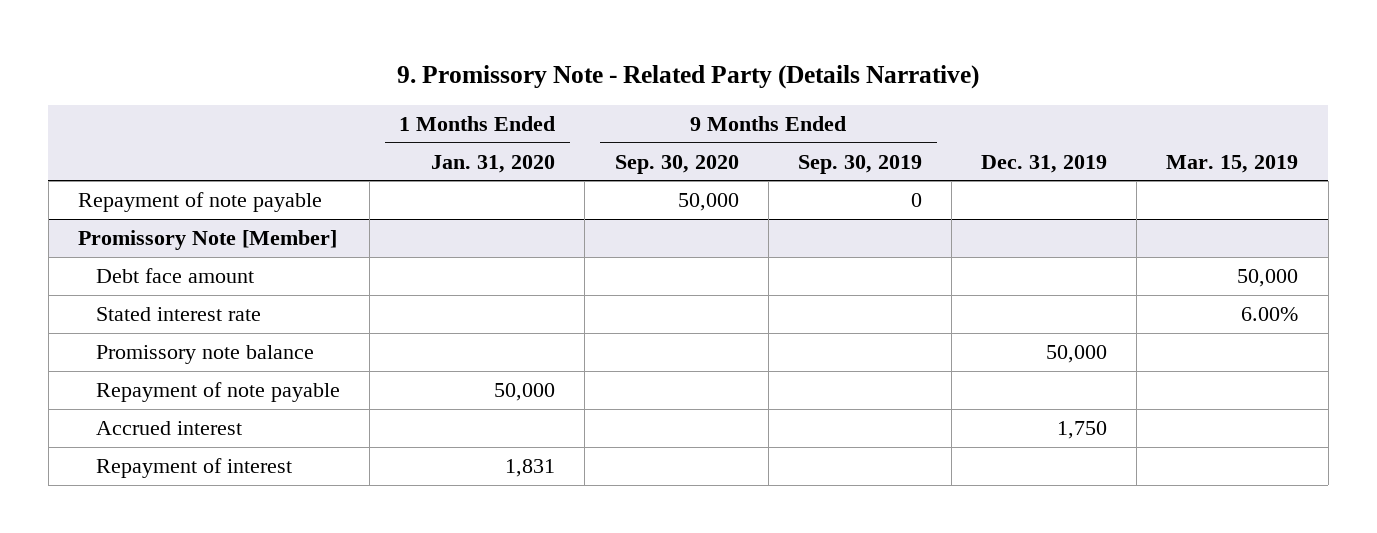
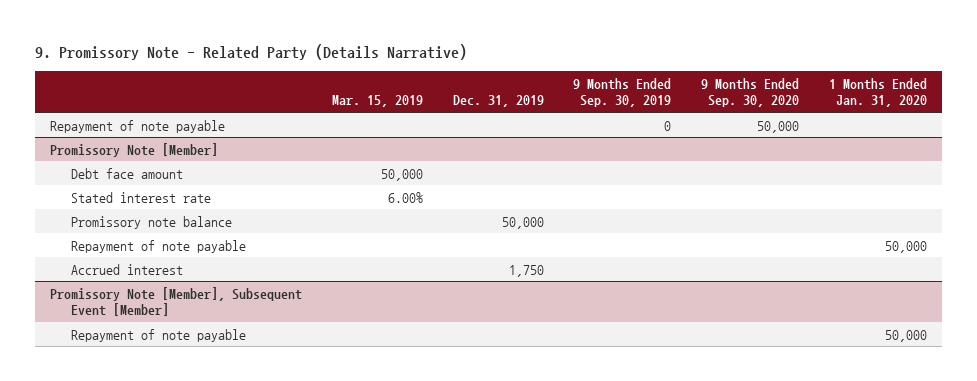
- | 1 Months Ended Jan. 31, 2020 | 9 Months Ended Sep. 30, 2020 | 9 Months Ended Sep. 30, 2019 | Dec. 31, 2019 | Mar. 15, 2019
+ | Mar. 15, 2019 | Dec. 31, 2019 | 9 Months Ended Sep. 30, 2019 | 9 Months Ended Sep. 30, 2020 | 1 Months Ended Jan. 31, 2020
@ Promissory Note [Member]
- Repayment of interest | 1,831 | | | |
+ Promissory Note [Member], Subsequent Event [Member]
+ Repayment of note payable | | | | | 50,000

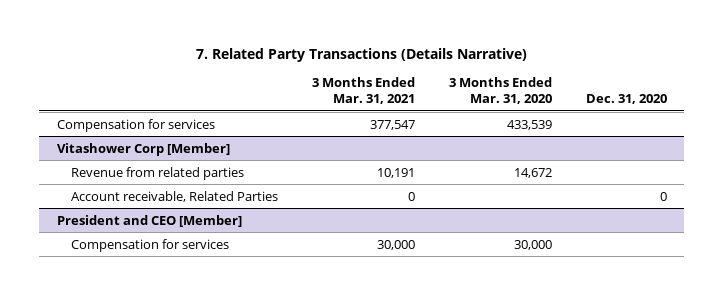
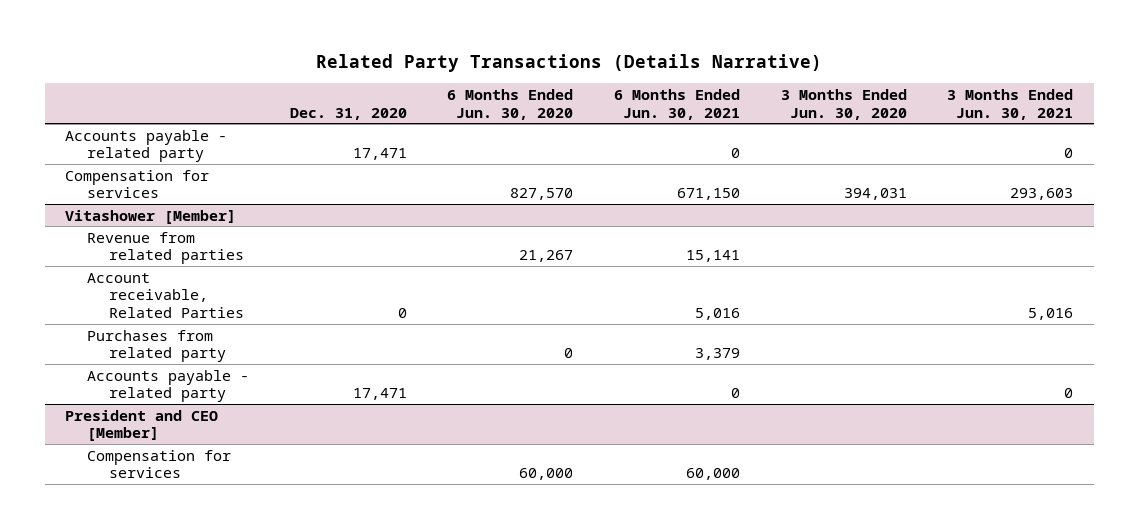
- 7. Related Party Transactions (Details Narrative)
+ Related Party Transactions (Details Narrative)
- | 3 Months Ended Mar. 31, 2021 | 3 Months Ended Mar. 31, 2020 | Dec. 31, 2020
+ | Dec. 31, 2020 | 6 Months Ended Jun. 30, 2020 | 6 Months Ended Jun. 30, 2021 | 3 Months Ended Jun. 30, 2020 | 3 Months Ended Jun. 30, 2021
+ Accounts payable - related party | 17,471 | | 0 | | 0
- Vitashower Corp [Member]
+ Vitashower [Member]
+ Purchases from related party | | 0 | 3,379 | |
+ Accounts payable - related party | 17,471 | | 0 | | 0

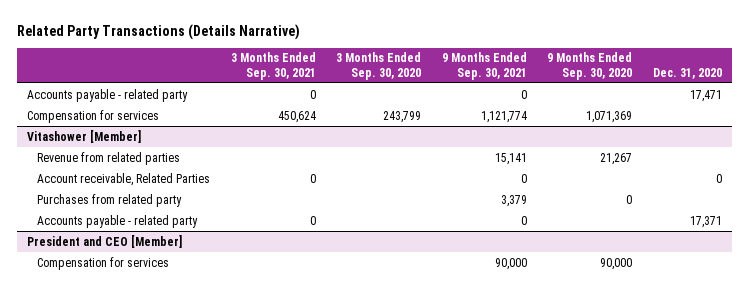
- | Dec. 31, 2020 | 6 Months Ended Jun. 30, 2020 | 6 Months Ended Jun. 30, 2021 | 3 Months Ended Jun. 30, 2020 | 3 Months Ended Jun. 30, 2021
+ | 3 Months Ended Sep. 30, 2021 | 3 Months Ended Sep. 30, 2020 | 9 Months Ended Sep. 30, 2021 | 9 Months Ended Sep. 30, 2020 | Dec. 31, 2020
@ Vitashower [Member]
- Accounts payable - related party | 17,471 | | 0 | | 0
+ Accounts payable - related party | 0 | | 0 | | 17,371

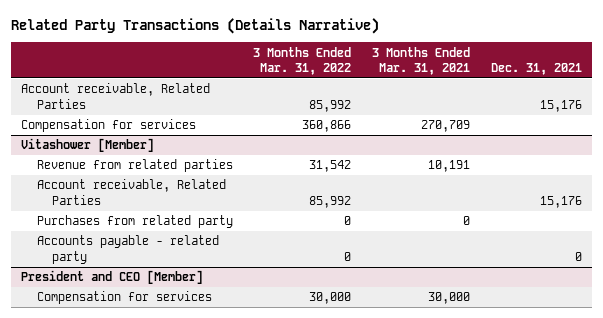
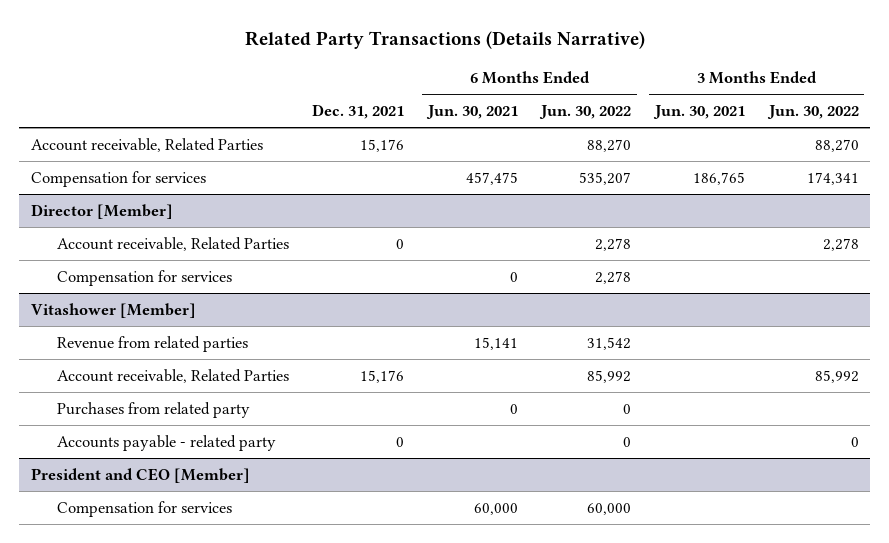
- | 3 Months Ended Mar. 31, 2022 | 3 Months Ended Mar. 31, 2021 | Dec. 31, 2021
+ | Dec. 31, 2021 | 6 Months Ended Jun. 30, 2021 | 6 Months Ended Jun. 30, 2022 | 3 Months Ended Jun. 30, 2021 | 3 Months Ended Jun. 30, 2022
+ Director [Member]
+ Account receivable, Related Parties | 0 | | 2,278 | | 2,278
+ Compensation for services | | 0 | 2,278 | |

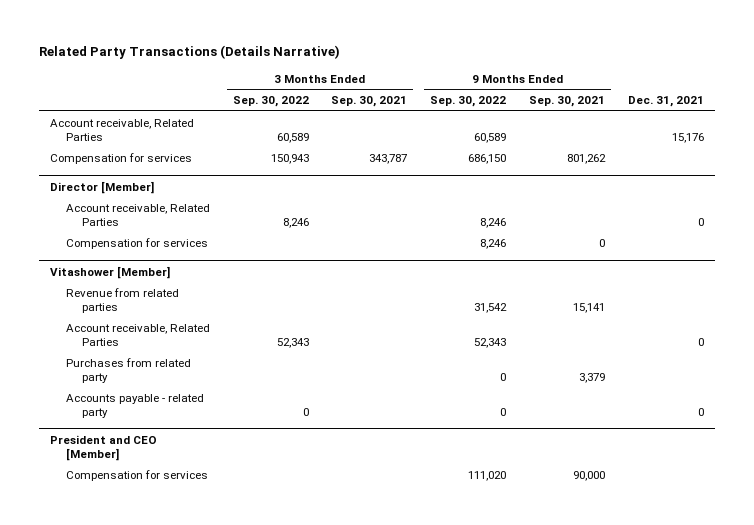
- | Dec. 31, 2021 | 6 Months Ended Jun. 30, 2021 | 6 Months Ended Jun. 30, 2022 | 3 Months Ended Jun. 30, 2021 | 3 Months Ended Jun. 30, 2022
+ | 3 Months Ended Sep. 30, 2022 | 3 Months Ended Sep. 30, 2021 | 9 Months Ended Sep. 30, 2022 | 9 Months Ended Sep. 30, 2021 | Dec. 31, 2021
@ Vitashower [Member]
- Account receivable, Related Parties | 15,176 | | 85,992 | | 85,992
+ Account receivable, Related Parties | 52,343 | | 52,343 | | 0

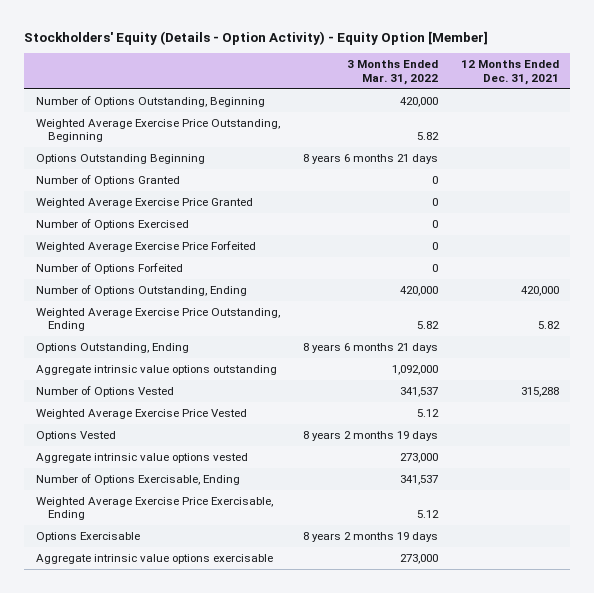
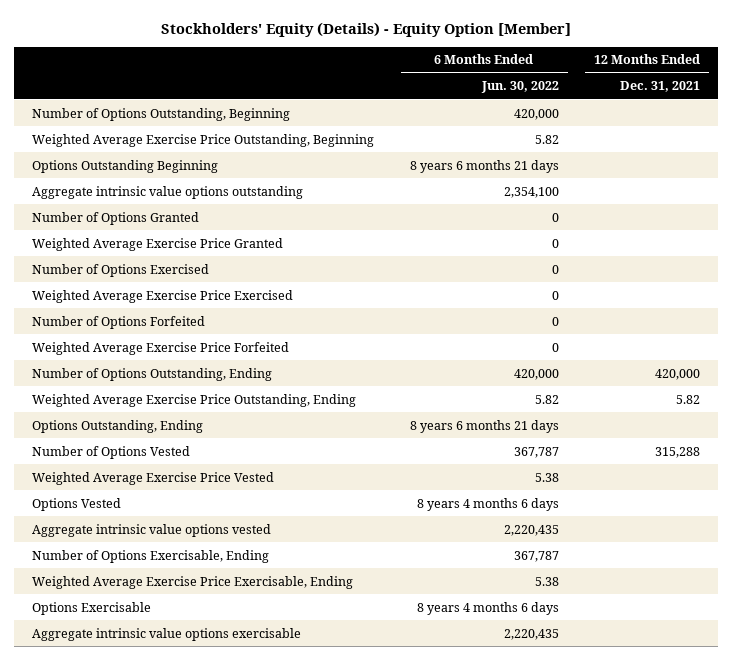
- Stockholders' Equity (Details - Option Activity) - Equity Option [Member]
+ Stockholders' Equity (Details) - Equity Option [Member]
- | 3 Months Ended Mar. 31, 2022 | 12 Months Ended Dec. 31, 2021
+ | 6 Months Ended Jun. 30, 2022 | 12 Months Ended Dec. 31, 2021
moved up: Aggregate intrinsic value options outstanding | 2,354,100 |
+ Weighted Average Exercise Price Exercised | 0 |
moved down: Weighted Average Exercise Price Forfeited | 0 |

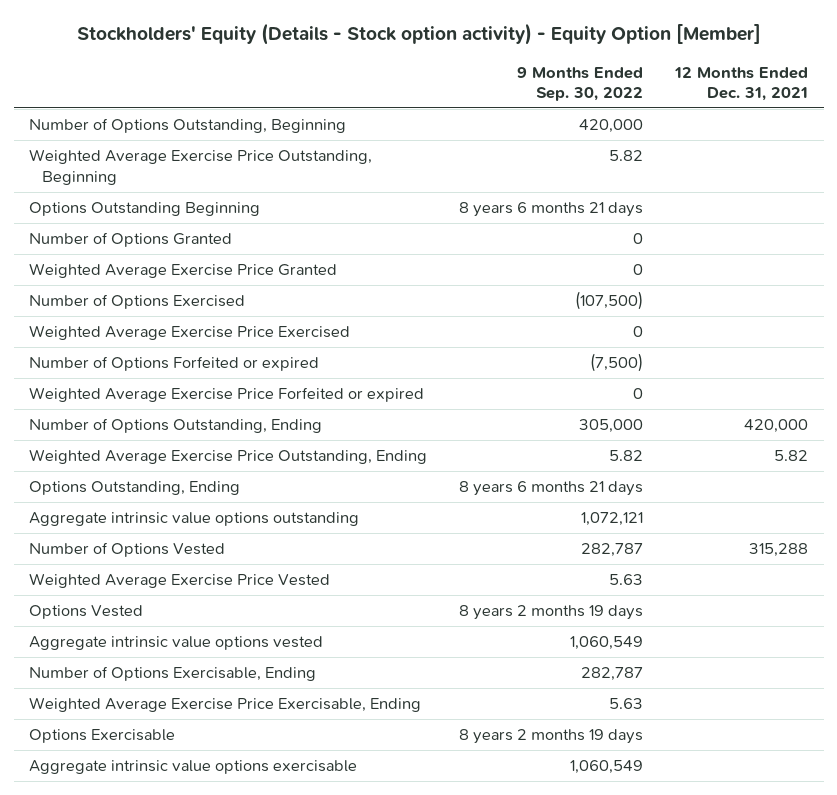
- Stockholders' Equity (Details) - Equity Option [Member]
+ Stockholders' Equity (Details - Stock option activity) - Equity Option [Member]
- | 6 Months Ended Jun. 30, 2022 | 12 Months Ended Dec. 31, 2021
+ | 9 Months Ended Sep. 30, 2022 | 12 Months Ended Dec. 31, 2021
- Number of Options Forfeited | 0 |
- Weighted Average Exercise Price Forfeited | 0 |
+ Number of Options Forfeited or expired | (7,500) |
+ Weighted Average Exercise Price Forfeited or expired | 0 |
moved down: Aggregate intrinsic value options outstanding | 1,072,121 |

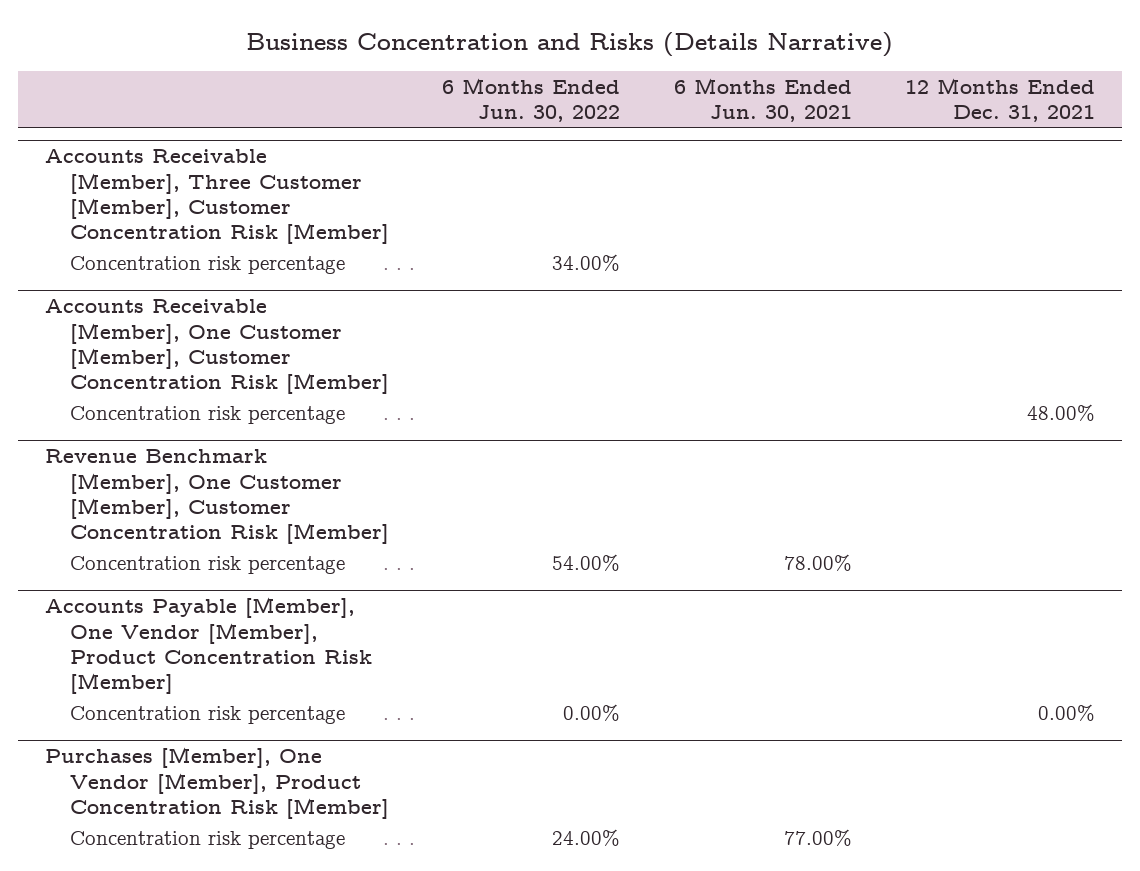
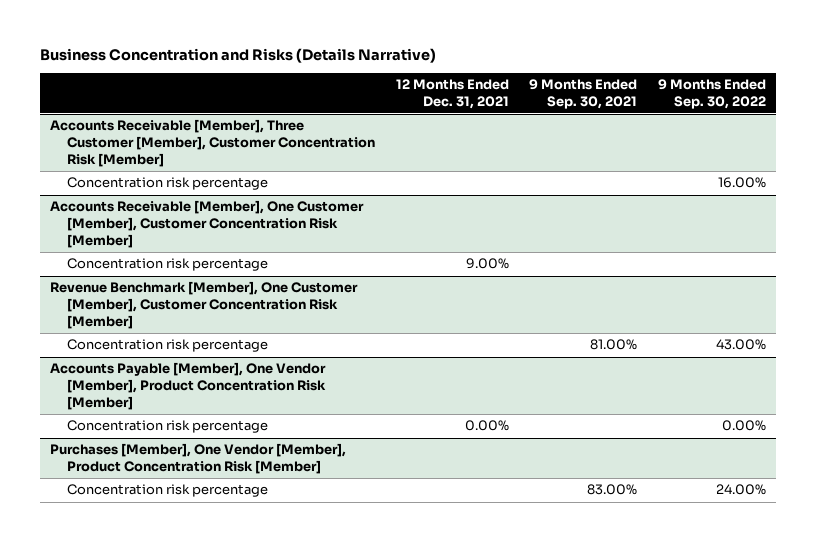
- | 6 Months Ended Jun. 30, 2022 | 6 Months Ended Jun. 30, 2021 | 12 Months Ended Dec. 31, 2021
+ | 12 Months Ended Dec. 31, 2021 | 9 Months Ended Sep. 30, 2021 | 9 Months Ended Sep. 30, 2022
@ Accounts Receivable [Member], One Customer [Member], Customer Concentration Risk [Member]
- Concentration risk percentage | | | 48.00%
+ Concentration risk percentage | 9.00% | |

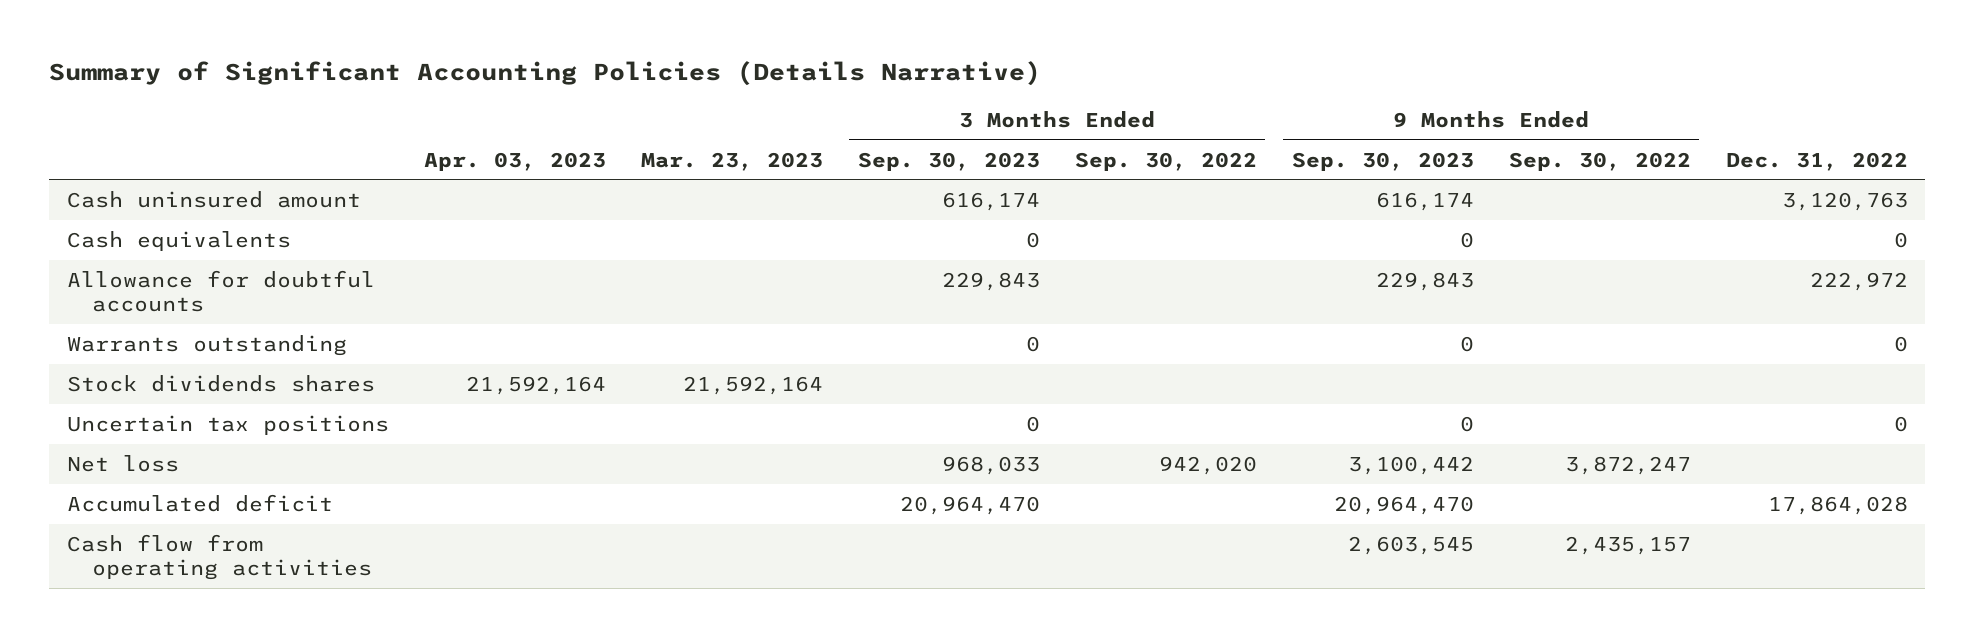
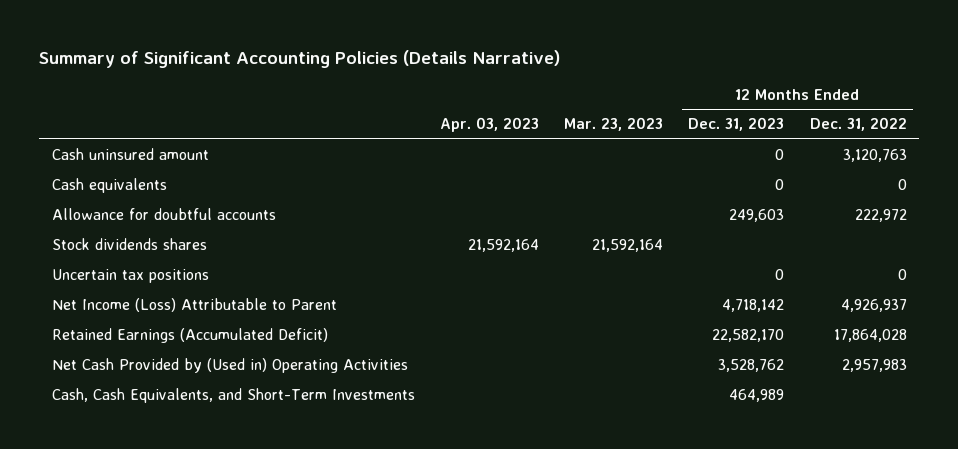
- | Apr. 03, 2023 | Mar. 23, 2023 | 3 Months Ended Sep. 30, 2023 | 3 Months Ended Sep. 30, 2022 | 9 Months Ended Sep. 30, 2023 | 9 Months Ended Sep. 30, 2022 | Dec. 31, 2022
+ | Apr. 03, 2023 | Mar. 23, 2023 | 12 Months Ended Dec. 31, 2023 | 12 Months Ended Dec. 31, 2022
- Warrants outstanding | | | 0 | | 0 | | 0
- Net loss | | | 968,033 | 942,020 | 3,100,442 | 3,872,247 |
- Accumulated deficit | | | 20,964,470 | | 20,964,470 | | 17,864,028
- Cash flow from operating activities | | | | | 2,603,545 | 2,435,157 |
+ Net Income (Loss) Attributable to Parent | | | 4,718,142 | 4,926,937
+ Retained Earnings (Accumulated Deficit) | | | 22,582,170 | 17,864,028
+ Net Cash Provided by (Used in) Operating Activities | | | 3,528,762 | 2,957,983
+ Cash, Cash Equivalents, and Short-Term Investments | | | 464,989 |

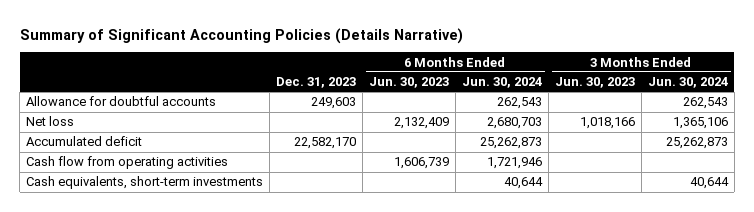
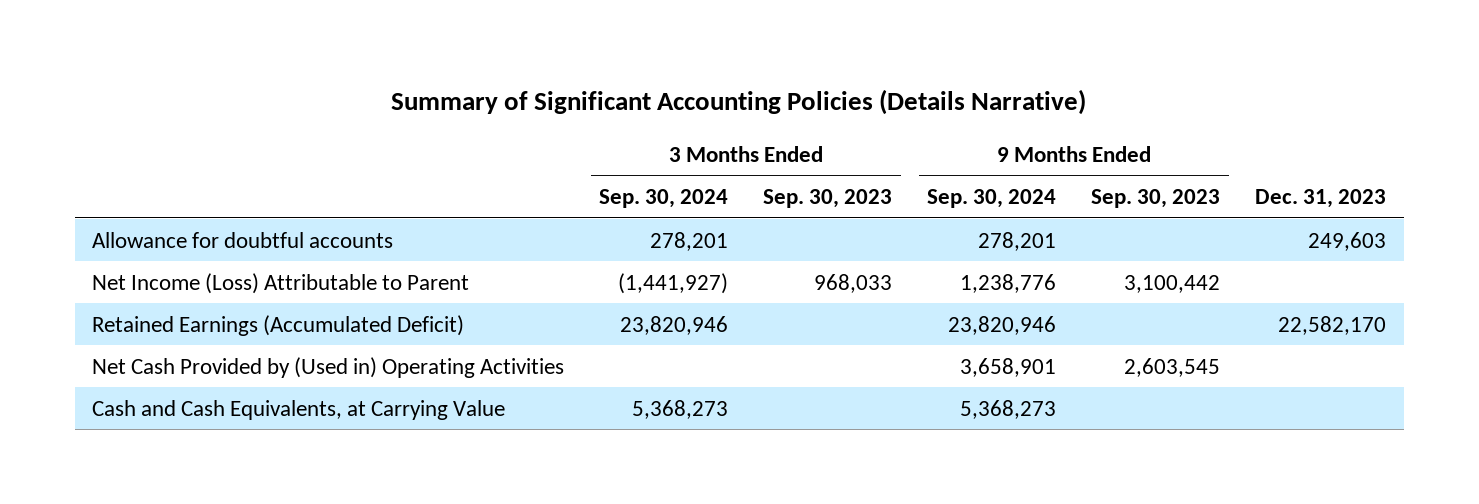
- | Dec. 31, 2023 | 6 Months Ended Jun. 30, 2023 | 6 Months Ended Jun. 30, 2024 | 3 Months Ended Jun. 30, 2023 | 3 Months Ended Jun. 30, 2024
+ | 3 Months Ended Sep. 30, 2024 | 3 Months Ended Sep. 30, 2023 | 9 Months Ended Sep. 30, 2024 | 9 Months Ended Sep. 30, 2023 | Dec. 31, 2023
- Net loss | | 2,132,409 | 2,680,703 | 1,018,166 | 1,365,106
- Accumulated deficit | 22,582,170 | | 25,262,873 | | 25,262,873
- Cash flow from operating activities | | 1,606,739 | 1,721,946 | |
- Cash equivalents, short-term investments | | | 40,644 | | 40,644
+ Net Income (Loss) Attributable to Parent | (1,441,927) | 968,033 | 1,238,776 | 3,100,442 |
+ Retained Earnings (Accumulated Deficit) | 23,820,946 | | 23,820,946 | | 22,582,170
+ Net Cash Provided by (Used in) Operating Activities | | | 3,658,901 | 2,603,545 |
+ Cash and Cash Equivalents, at Carrying Value | 5,368,273 | | 5,368,273 | |

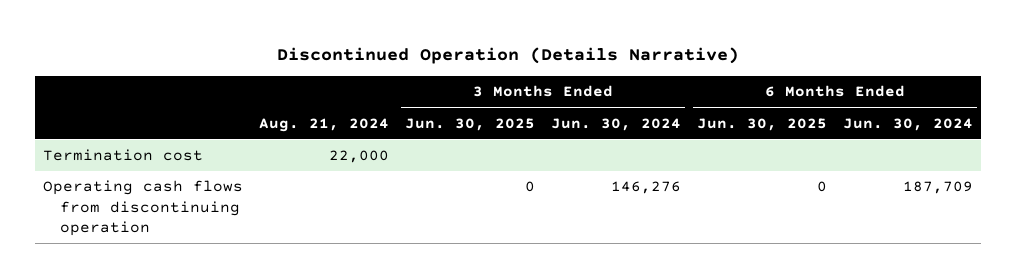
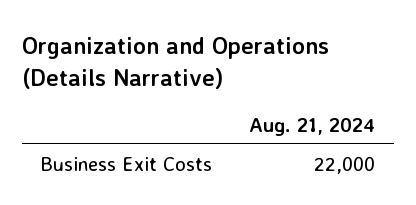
- Discontinued Operation (Details Narrative)
+ Organization and Operations (Details Narrative)
- | Aug. 21, 2024 | 3 Months Ended Jun. 30, 2025 | 3 Months Ended Jun. 30, 2024 | 6 Months Ended Jun. 30, 2025 | 6 Months Ended Jun. 30, 2024
+ | Aug. 21, 2024
- Termination cost | 22,000 | | | |
- Operating cash flows from discontinuing operation | | 0 | 146,276 | 0 | 187,709
+ Business Exit Costs | 22,000

